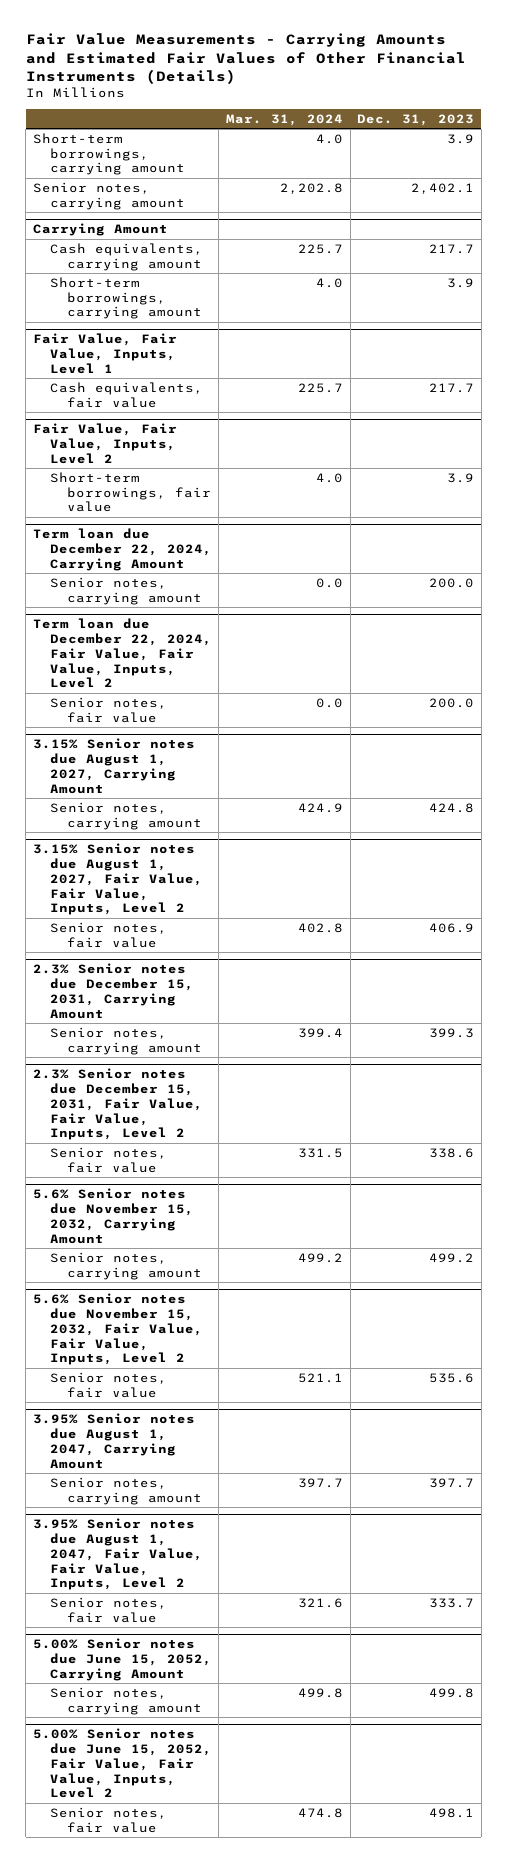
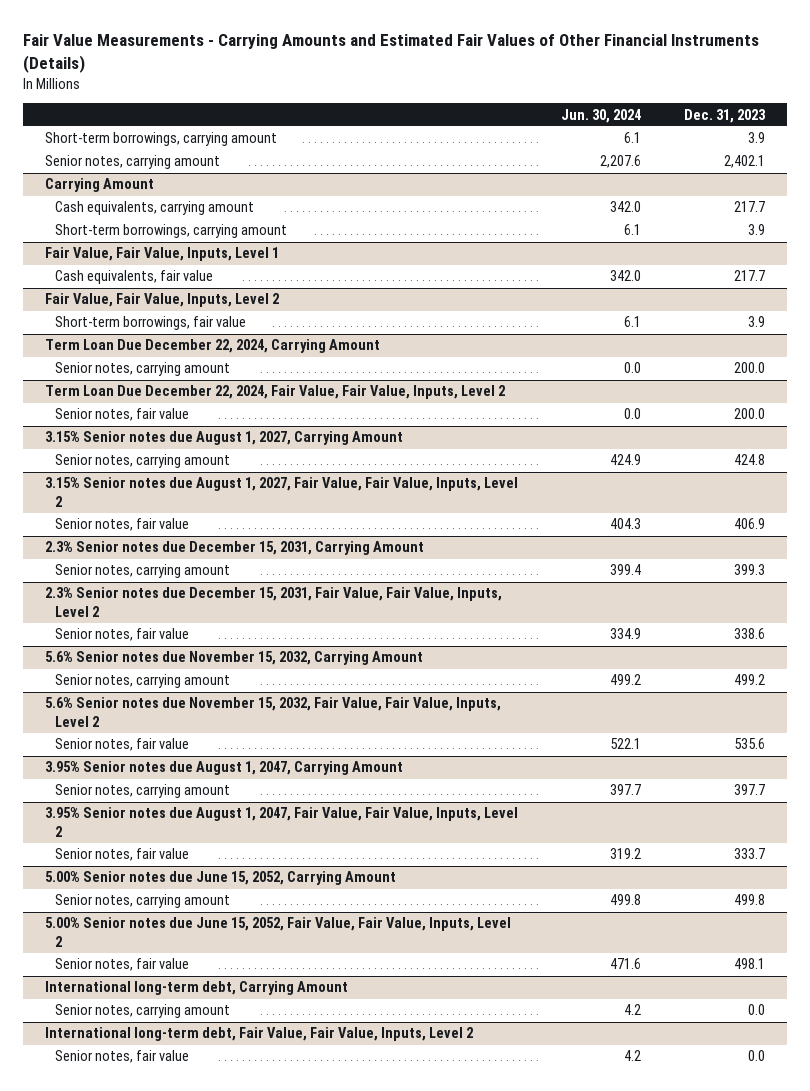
- | Mar. 31, 2024 | Dec. 31, 2023
+ | Jun. 30, 2024 | Dec. 31, 2023
- Term loan due December 22, 2024, Carrying Amount
+ Term Loan Due December 22, 2024, Carrying Amount
- Term loan due December 22, 2024, Fair Value, Fair Value, Inputs, Level 2
+ Term Loan Due December 22, 2024, Fair Value, Fair Value, Inputs, Level 2
+ International long-term debt, Carrying Amount
+ Senior notes, carrying amount | 4.2 | 0.0
+ International long-term debt, Fair Value, Fair Value, Inputs, Level 2
+ Senior notes, fair value | 4.2 | 0.0

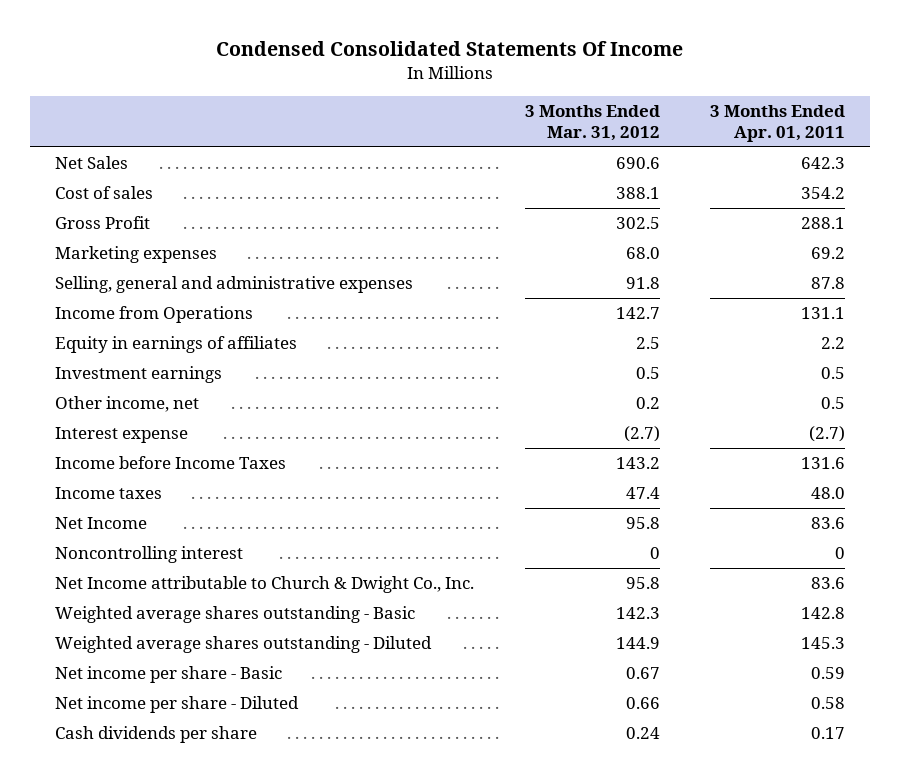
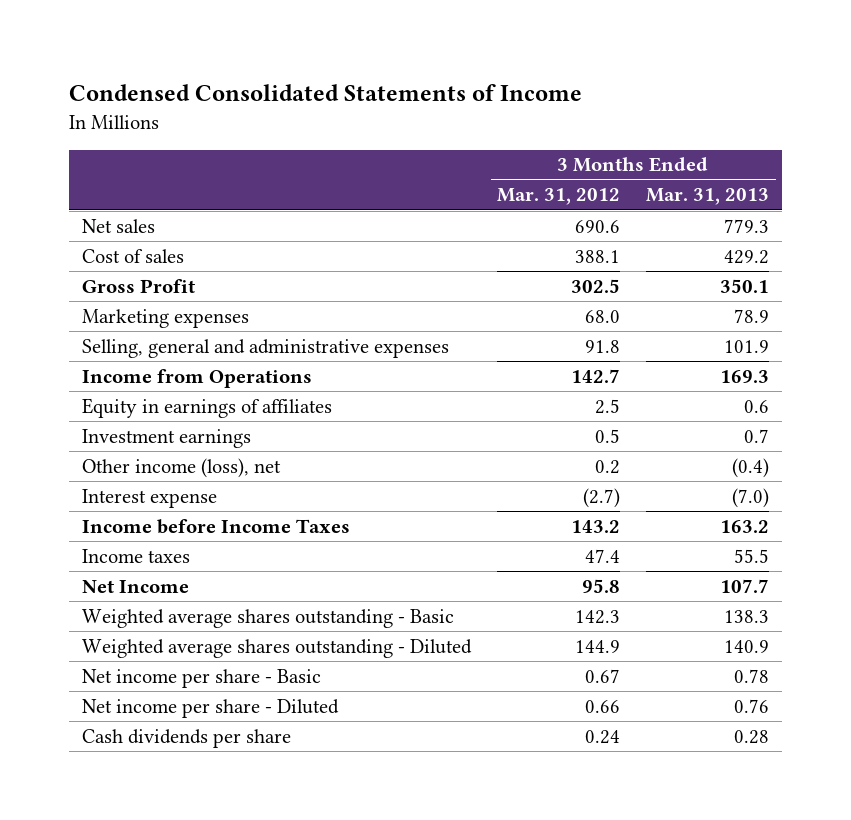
- Condensed Consolidated Statements Of Income
+ Condensed Consolidated Statements of Income
- | 3 Months Ended Mar. 31, 2012 | 3 Months Ended Apr. 01, 2011
+ | 3 Months Ended Mar. 31, 2012 | 3 Months Ended Mar. 31, 2013
- Net Sales | 690.6 | 642.3
+ Net sales | 690.6 | 779.3
- Other income, net | 0.2 | 0.5
+ Other income (loss), net | 0.2 | (0.4)
- Noncontrolling interest | 0 | 0
- Net Income attributable to Church & Dwight Co., Inc. | 95.8 | 83.6

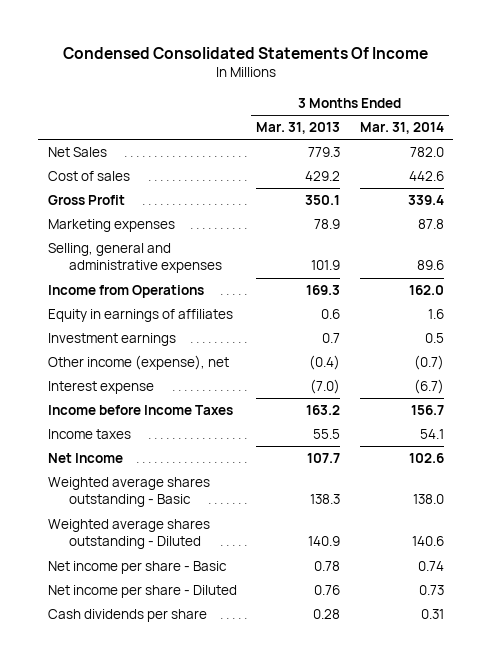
- Condensed Consolidated Statements of Income
+ Condensed Consolidated Statements Of Income
- | 3 Months Ended Mar. 31, 2012 | 3 Months Ended Mar. 31, 2013
+ | 3 Months Ended Mar. 31, 2013 | 3 Months Ended Mar. 31, 2014
- Net sales | 690.6 | 779.3
+ Net Sales | 779.3 | 782.0
- Other income (loss), net | 0.2 | (0.4)
+ Other income (expense), net | (0.4) | (0.7)

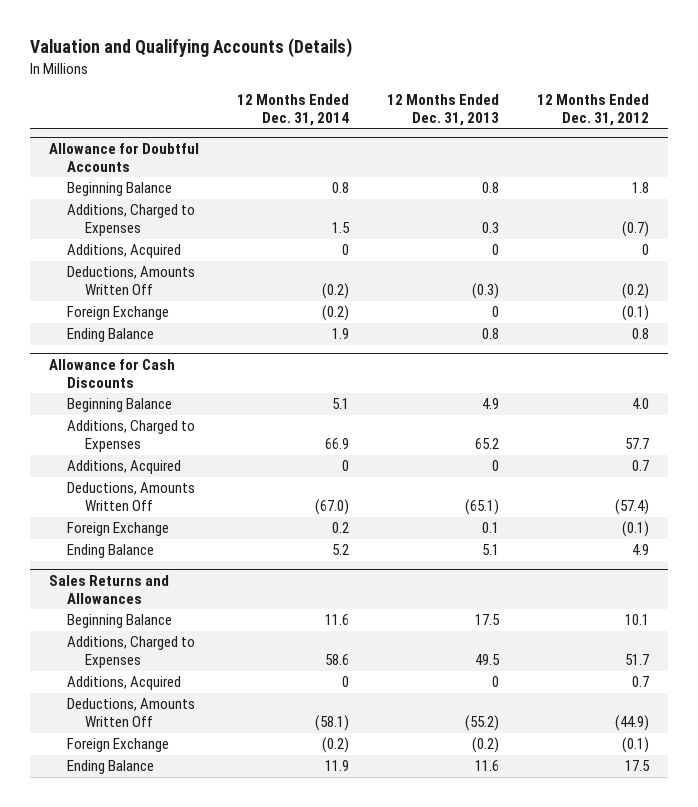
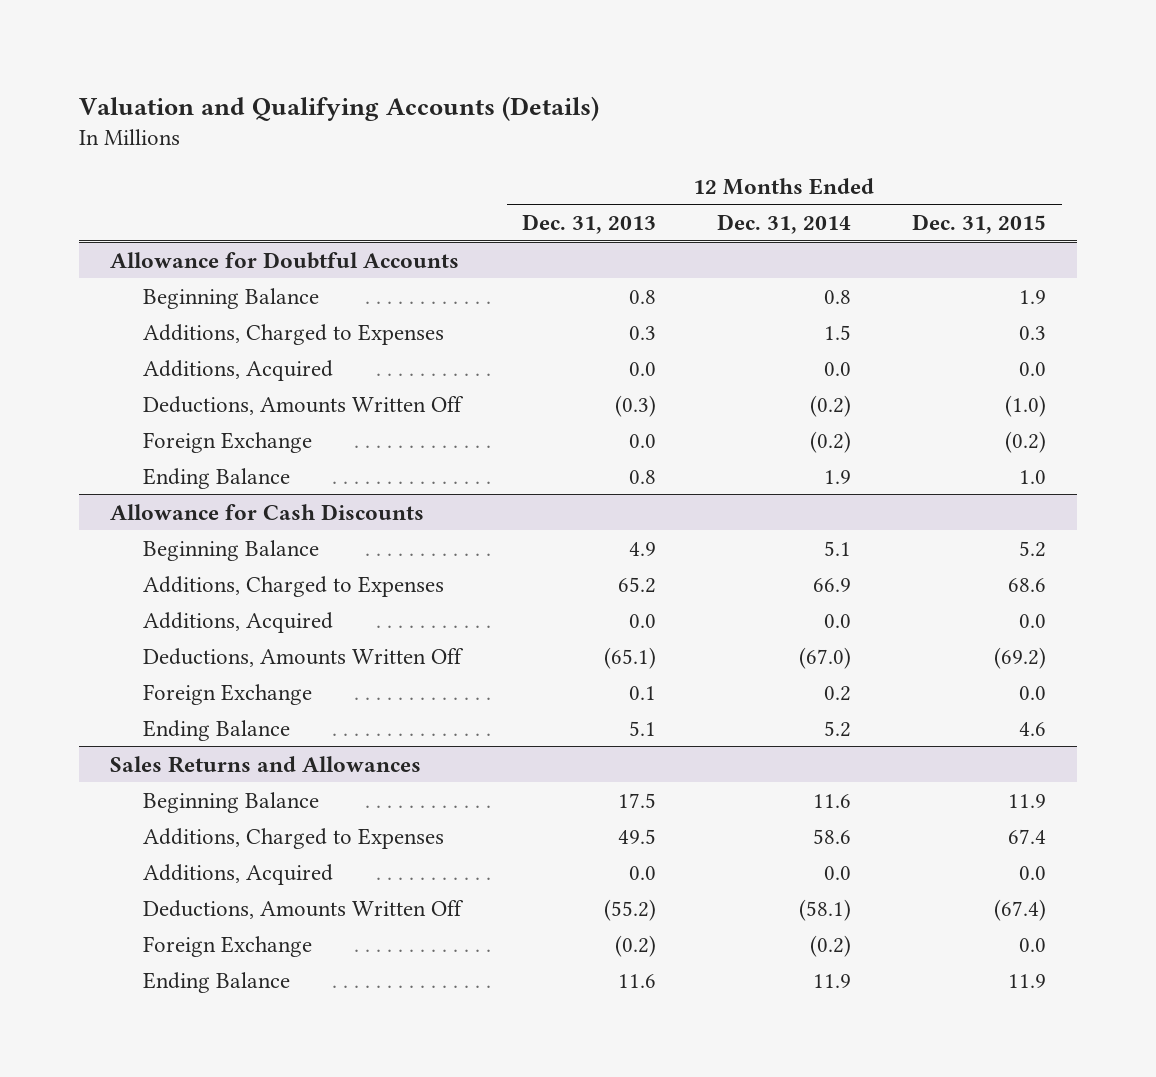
- | 12 Months Ended Dec. 31, 2014 | 12 Months Ended Dec. 31, 2013 | 12 Months Ended Dec. 31, 2012
+ | 12 Months Ended Dec. 31, 2013 | 12 Months Ended Dec. 31, 2014 | 12 Months Ended Dec. 31, 2015
@ Allowance for Doubtful Accounts
- Additions, Acquired | 0 | 0 | 0
+ Additions, Acquired | 0.0 | 0.0 | 0.0
- Foreign Exchange | (0.2) | 0 | (0.1)
+ Foreign Exchange | 0.0 | (0.2) | (0.2)
@ Allowance for Cash Discounts
- Additions, Acquired | 0 | 0 | 0.7
+ Additions, Acquired | 0.0 | 0.0 | 0.0
@ Sales Returns and Allowances
- Additions, Acquired | 0 | 0 | 0.7
+ Additions, Acquired | 0.0 | 0.0 | 0.0

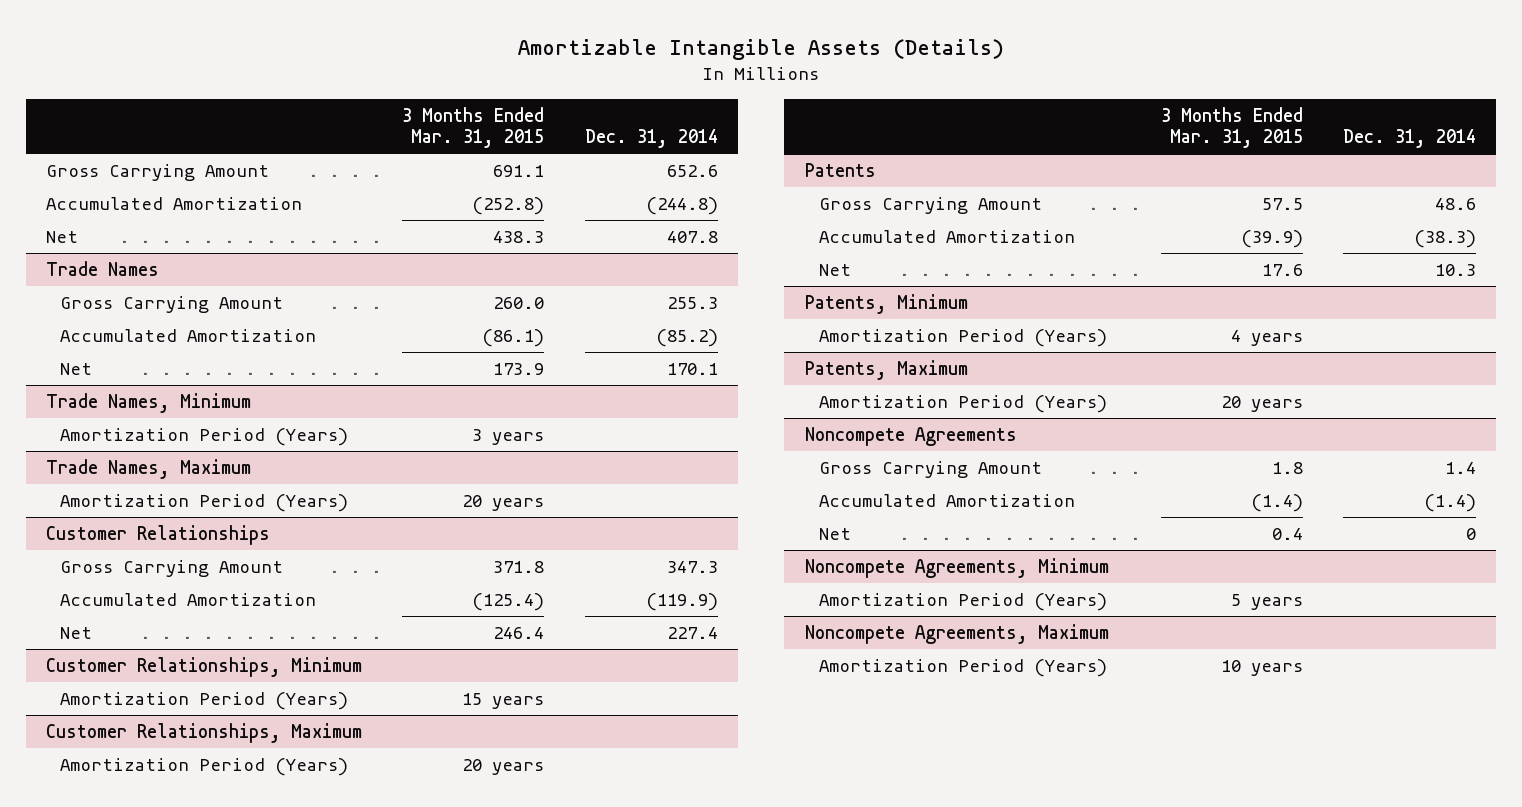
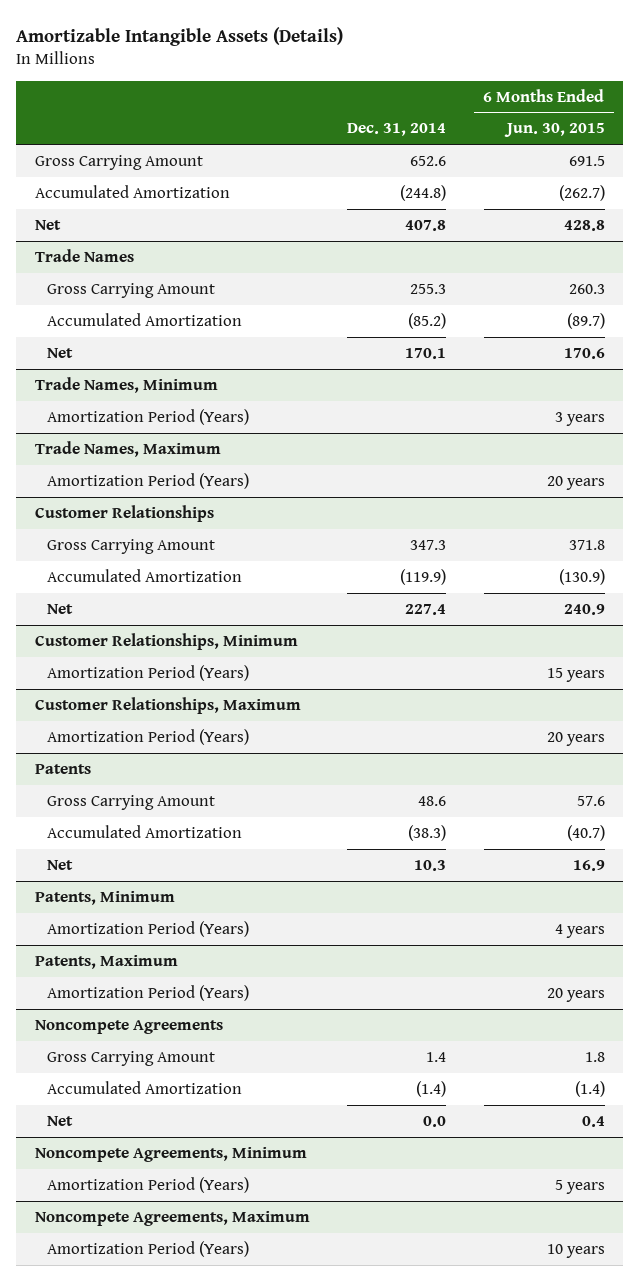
- | 3 Months Ended Mar. 31, 2015 | Dec. 31, 2014
+ | Dec. 31, 2014 | 6 Months Ended Jun. 30, 2015
@ Noncompete Agreements
- Net | 0.4 | 0
+ Net | 0.0 | 0.4

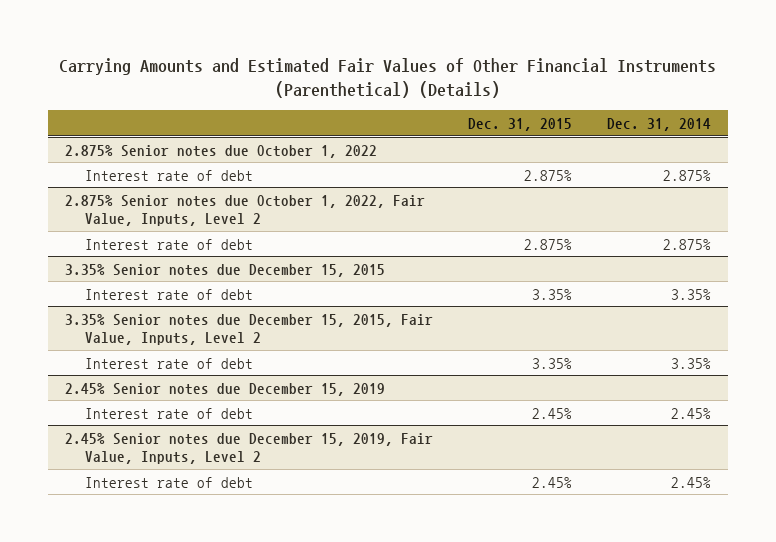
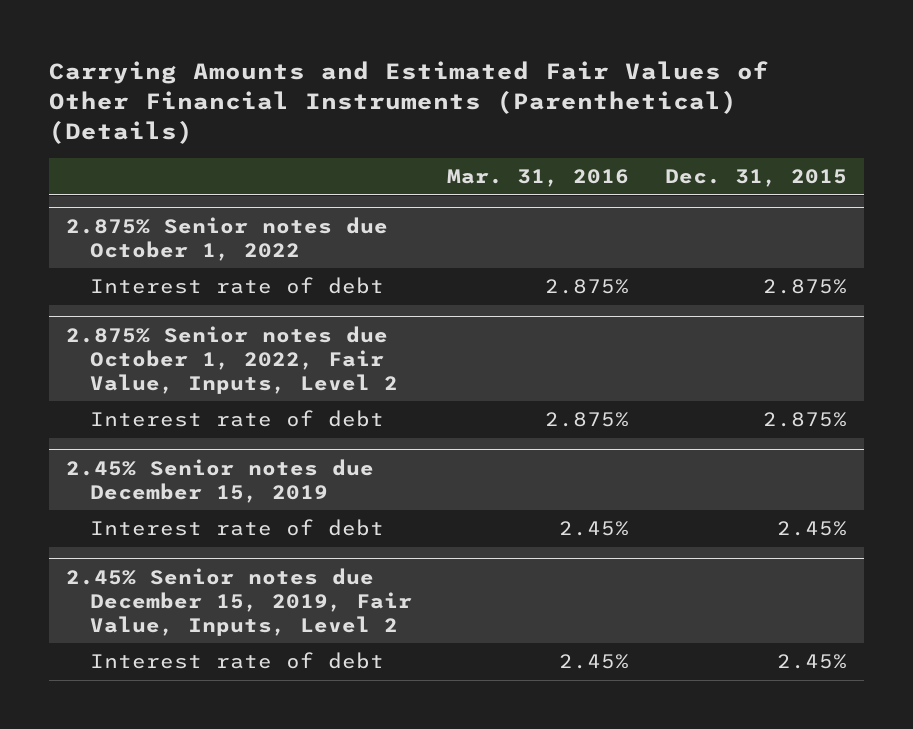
- | Dec. 31, 2015 | Dec. 31, 2014
+ | Mar. 31, 2016 | Dec. 31, 2015
- 3.35% Senior notes due December 15, 2015
- Interest rate of debt | 3.35% | 3.35%
- 3.35% Senior notes due December 15, 2015, Fair Value, Inputs, Level 2
- Interest rate of debt | 3.35% | 3.35%

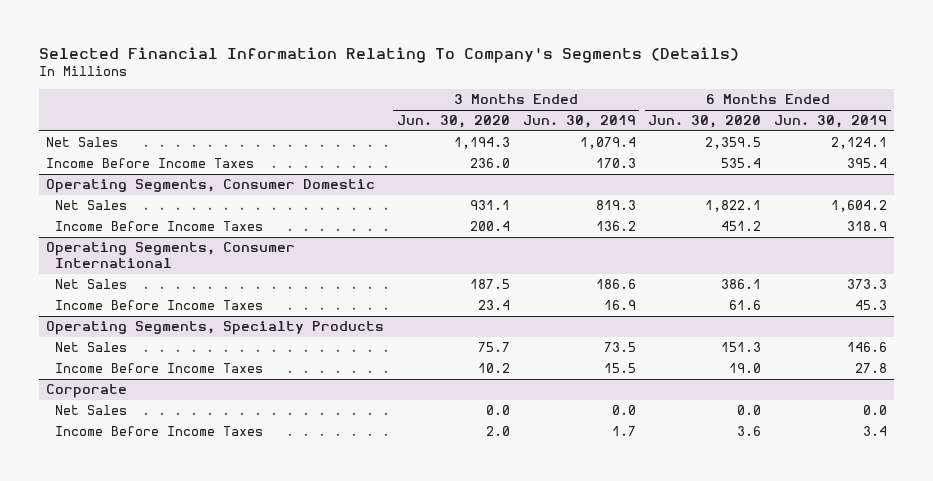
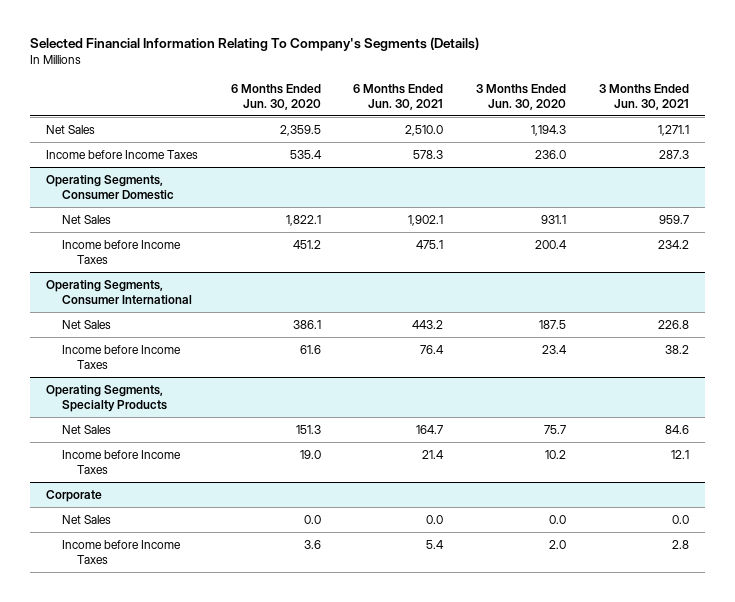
- | 3 Months Ended Jun. 30, 2020 | 3 Months Ended Jun. 30, 2019 | 6 Months Ended Jun. 30, 2020 | 6 Months Ended Jun. 30, 2019
+ | 6 Months Ended Jun. 30, 2020 | 6 Months Ended Jun. 30, 2021 | 3 Months Ended Jun. 30, 2020 | 3 Months Ended Jun. 30, 2021
- Income Before Income Taxes | 236.0 | 170.3 | 535.4 | 395.4
+ Income before Income Taxes | 535.4 | 578.3 | 236.0 | 287.3
@ Operating Segments, Consumer Domestic
- Income Before Income Taxes | 200.4 | 136.2 | 451.2 | 318.9
+ Income before Income Taxes | 451.2 | 475.1 | 200.4 | 234.2
@ Operating Segments, Consumer International
- Income Before Income Taxes | 23.4 | 16.9 | 61.6 | 45.3
+ Income before Income Taxes | 61.6 | 76.4 | 23.4 | 38.2
@ Operating Segments, Specialty Products
- Income Before Income Taxes | 10.2 | 15.5 | 19.0 | 27.8
+ Income before Income Taxes | 19.0 | 21.4 | 10.2 | 12.1
@ Corporate
- Income Before Income Taxes | 2.0 | 1.7 | 3.6 | 3.4
+ Income before Income Taxes | 3.6 | 5.4 | 2.0 | 2.8

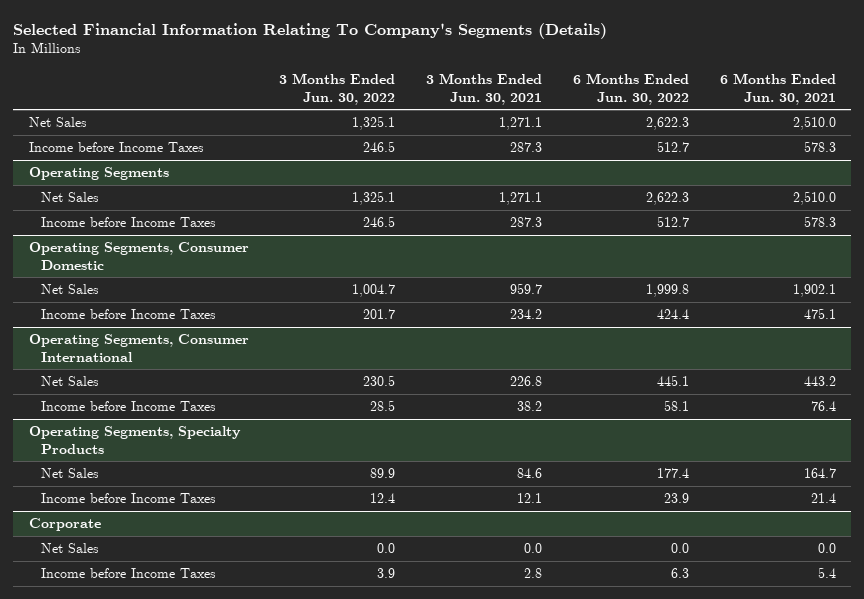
- | 6 Months Ended Jun. 30, 2020 | 6 Months Ended Jun. 30, 2021 | 3 Months Ended Jun. 30, 2020 | 3 Months Ended Jun. 30, 2021
+ | 3 Months Ended Jun. 30, 2022 | 3 Months Ended Jun. 30, 2021 | 6 Months Ended Jun. 30, 2022 | 6 Months Ended Jun. 30, 2021
+ Operating Segments
+ Net Sales | 1,325.1 | 1,271.1 | 2,622.3 | 2,510.0
+ Income before Income Taxes | 246.5 | 287.3 | 512.7 | 578.3

